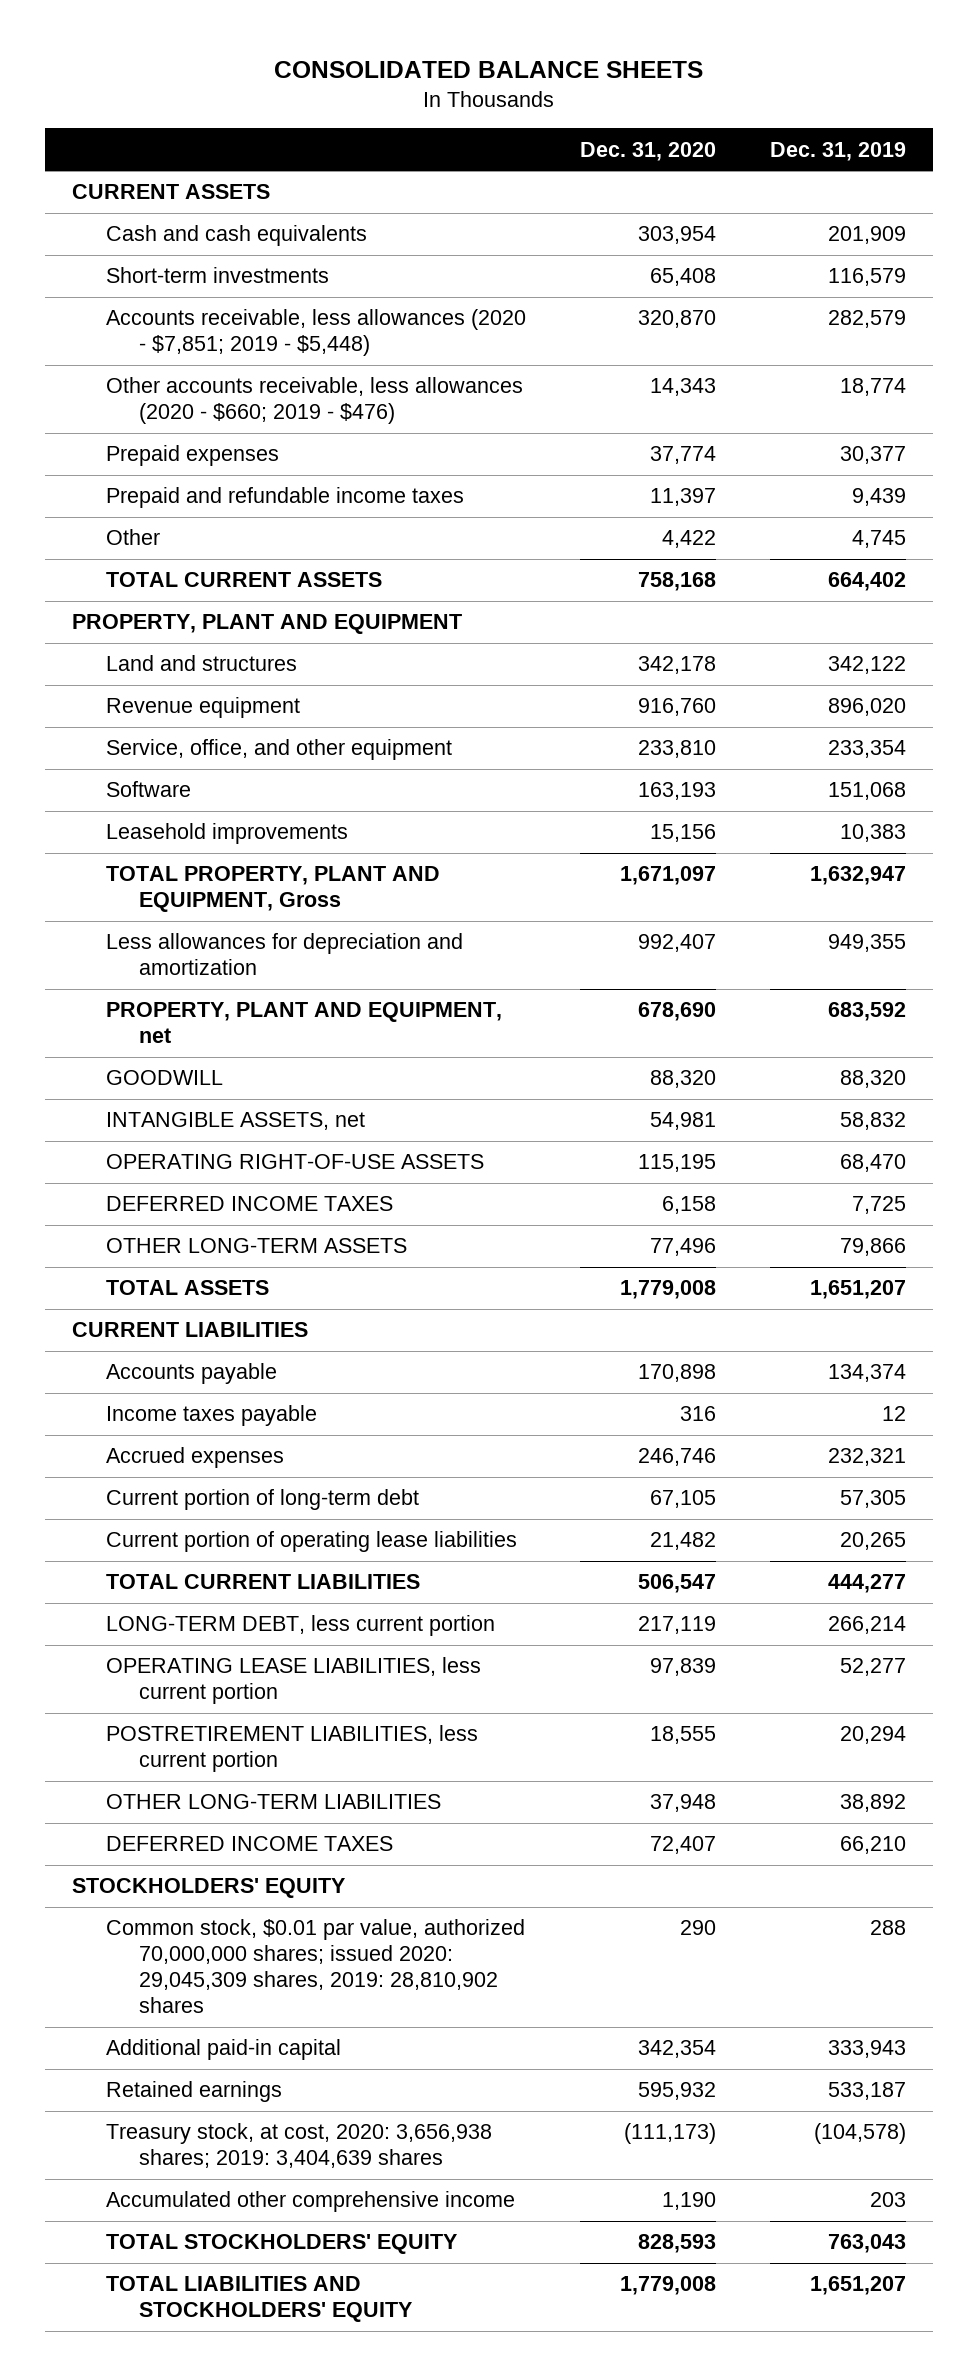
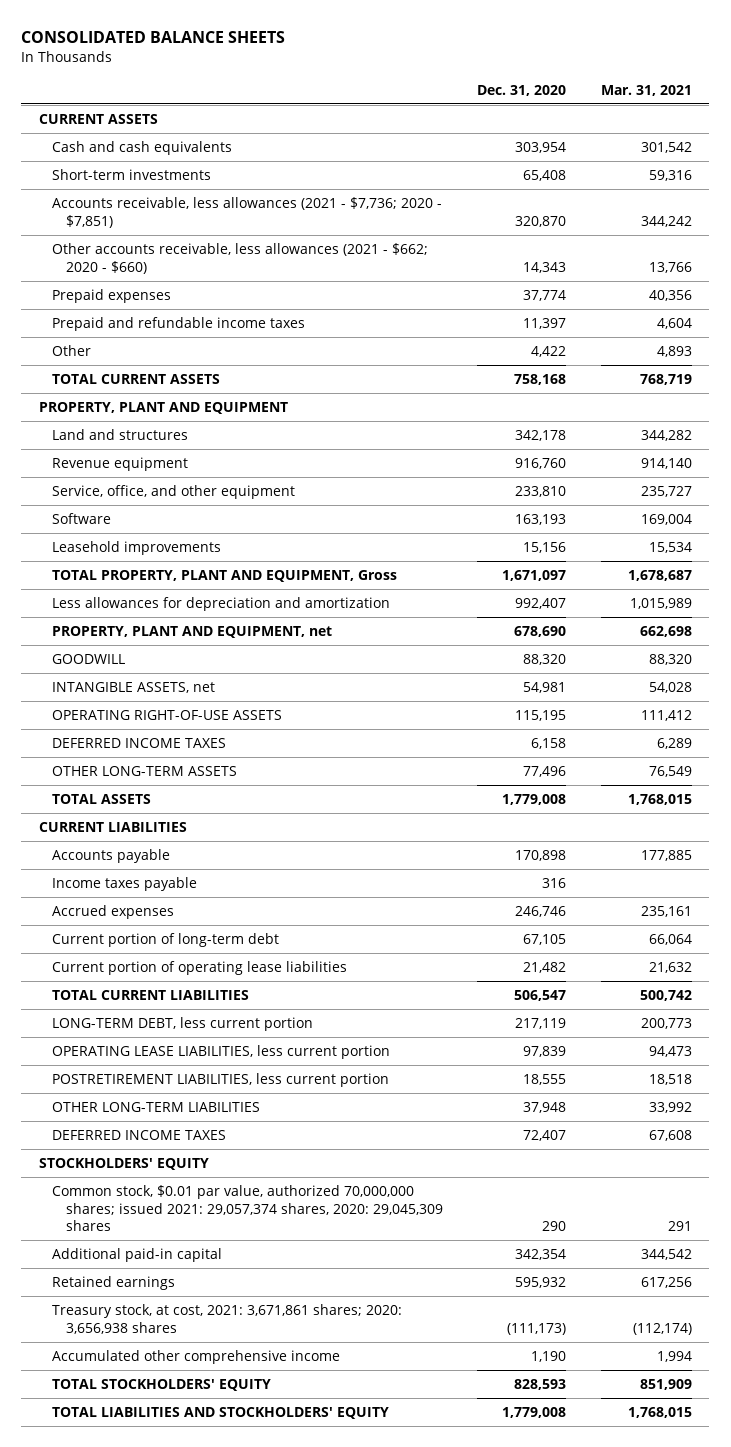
- | Dec. 31, 2020 | Dec. 31, 2019
+ | Dec. 31, 2020 | Mar. 31, 2021
- Accounts receivable, less allowances (2020 - $7,851; 2019 - $5,448) | 320,870 | 282,579
- Other accounts receivable, less allowances (2020 - $660; 2019 - $476) | 14,343 | 18,774
+ Accounts receivable, less allowances (2021 - $7,736; 2020 - $7,851) | 320,870 | 344,242
+ Other accounts receivable, less allowances (2021 - $662; 2020 - $660) | 14,343 | 13,766
- Common stock, $0.01 par value, authorized 70,000,000 shares; issued 2020: 29,045,309 shares, 2019: 28,810,902 shares | 290 | 288
+ Common stock, $0.01 par value, authorized 70,000,000 shares; issued 2021: 29,057,374 shares, 2020: 29,045,309 shares | 290 | 291
- Treasury stock, at cost, 2020: 3,656,938 shares; 2019: 3,404,639 shares | (111,173) | (104,578)
+ Treasury stock, at cost, 2021: 3,671,861 shares; 2020: 3,656,938 shares | (111,173) | (112,174)

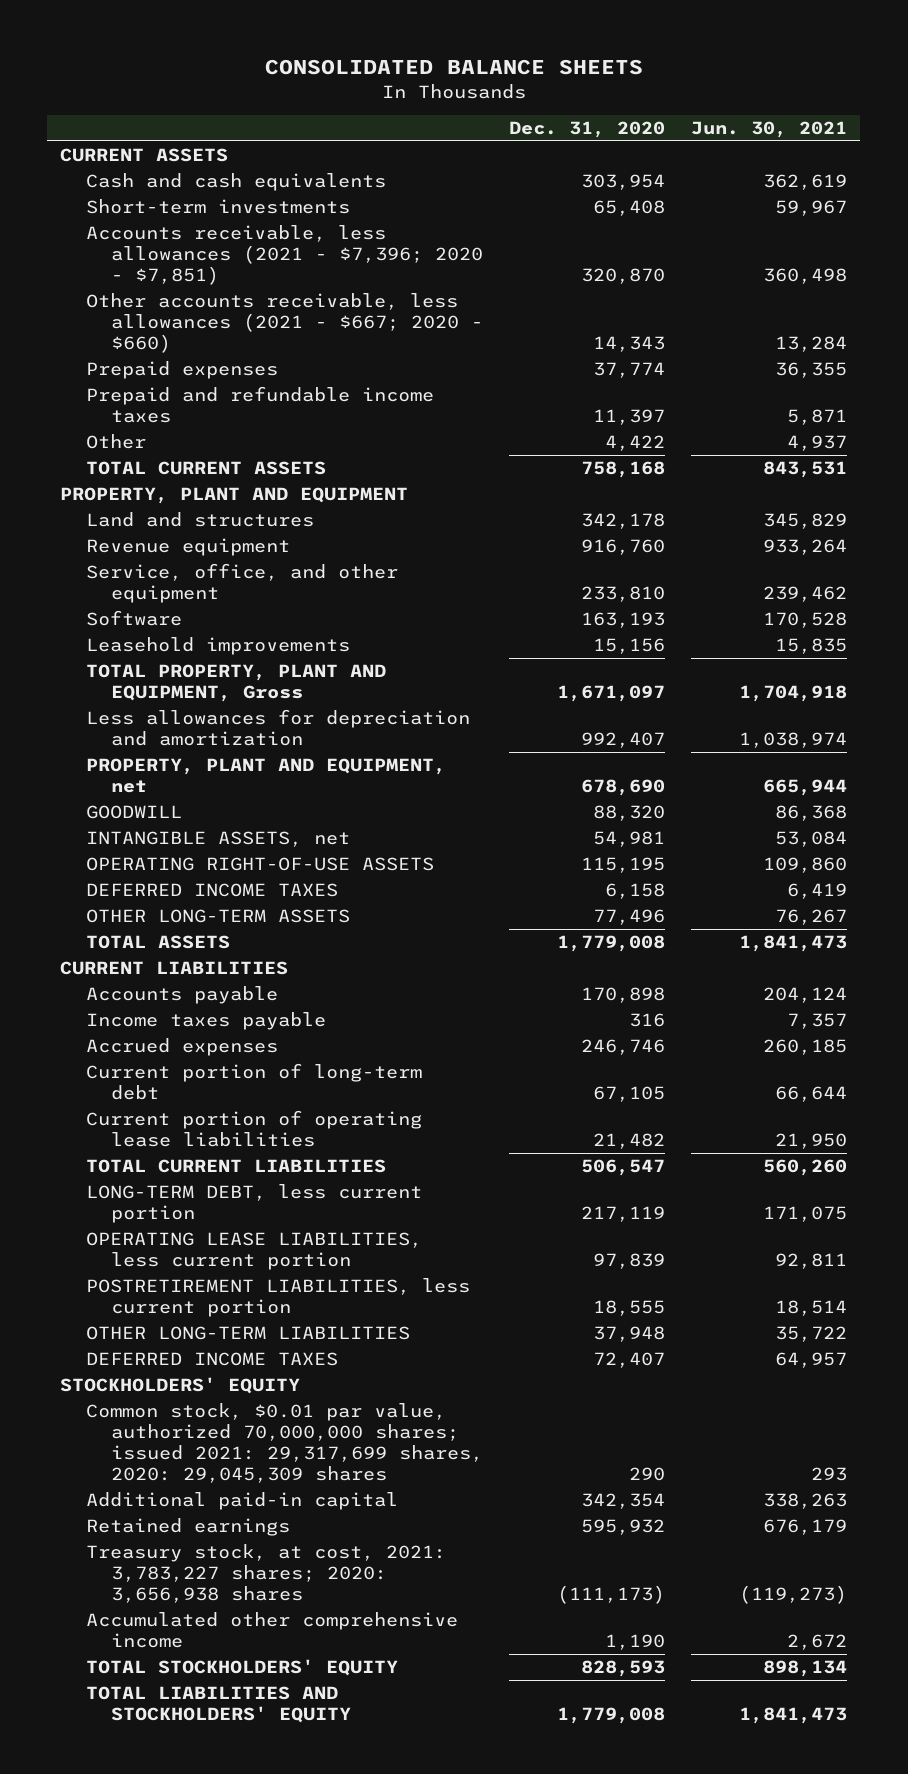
- | Dec. 31, 2020 | Mar. 31, 2021
+ | Dec. 31, 2020 | Jun. 30, 2021
- Accounts receivable, less allowances (2021 - $7,736; 2020 - $7,851) | 320,870 | 344,242
- Other accounts receivable, less allowances (2021 - $662; 2020 - $660) | 14,343 | 13,766
+ Accounts receivable, less allowances (2021 - $7,396; 2020 - $7,851) | 320,870 | 360,498
+ Other accounts receivable, less allowances (2021 - $667; 2020 - $660) | 14,343 | 13,284
- Common stock, $0.01 par value, authorized 70,000,000 shares; issued 2021: 29,057,374 shares, 2020: 29,045,309 shares | 290 | 291
+ Common stock, $0.01 par value, authorized 70,000,000 shares; issued 2021: 29,317,699 shares, 2020: 29,045,309 shares | 290 | 293
- Treasury stock, at cost, 2021: 3,671,861 shares; 2020: 3,656,938 shares | (111,173) | (112,174)
+ Treasury stock, at cost, 2021: 3,783,227 shares; 2020: 3,656,938 shares | (111,173) | (119,273)

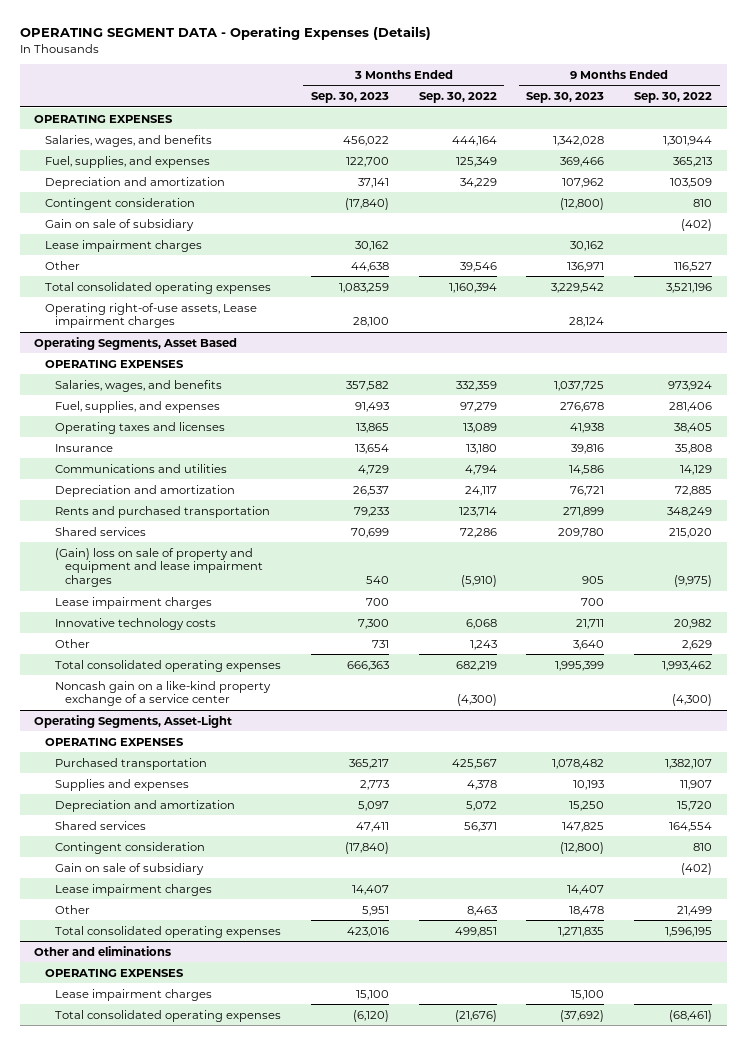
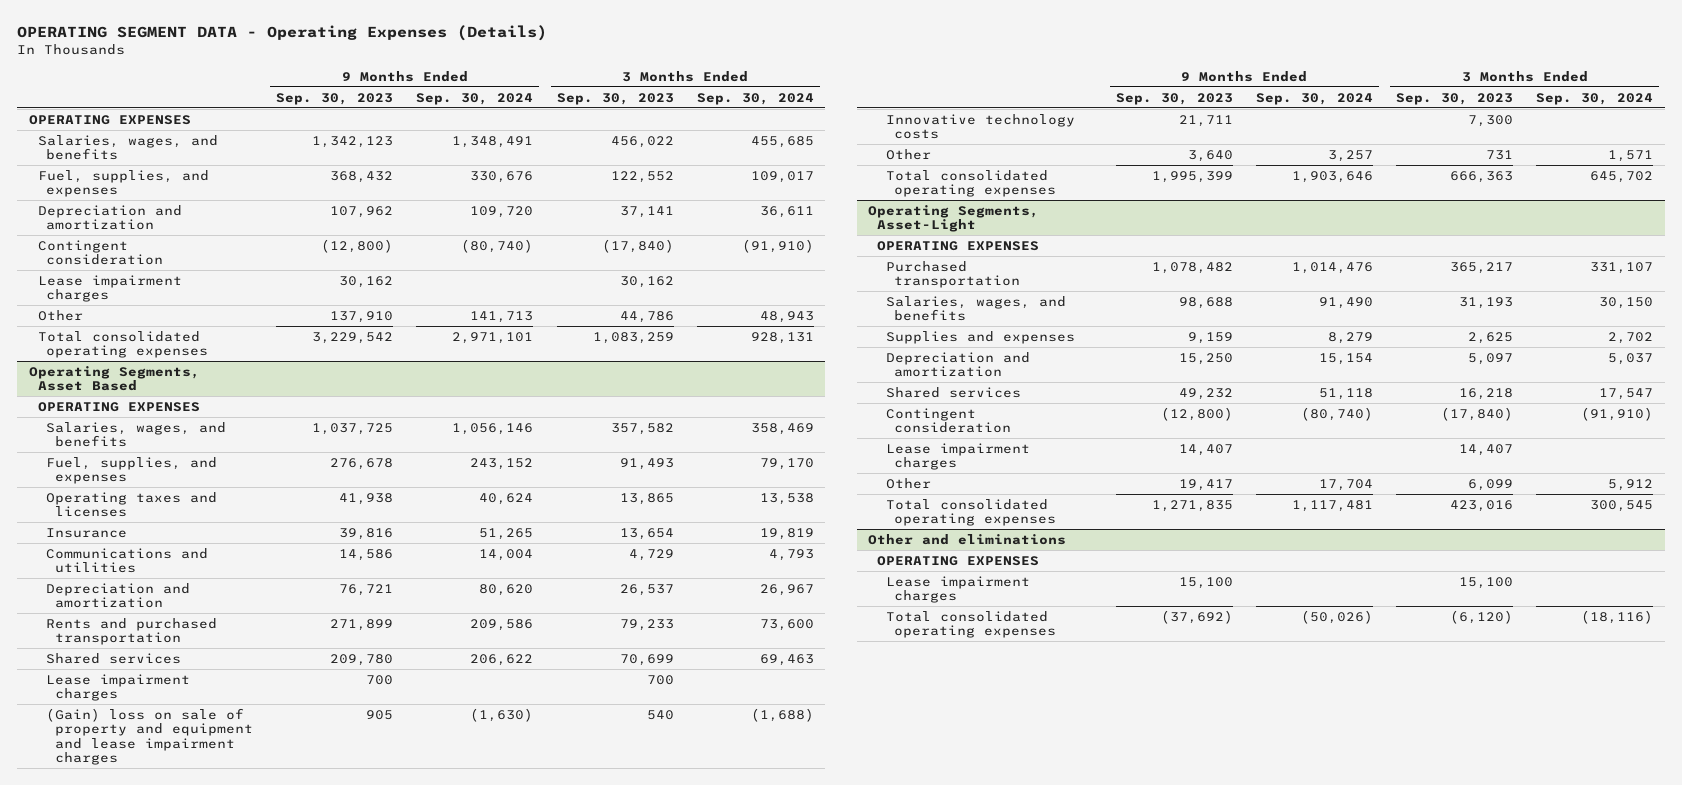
- | 3 Months Ended Sep. 30, 2023 | 3 Months Ended Sep. 30, 2022 | 9 Months Ended Sep. 30, 2023 | 9 Months Ended Sep. 30, 2022
+ | 9 Months Ended Sep. 30, 2023 | 9 Months Ended Sep. 30, 2024 | 3 Months Ended Sep. 30, 2023 | 3 Months Ended Sep. 30, 2024
- Salaries, wages, and benefits | 456,022 | 444,164 | 1,342,028 | 1,301,944
- Fuel, supplies, and expenses | 122,700 | 125,349 | 369,466 | 365,213
+ Salaries, wages, and benefits | 1,342,123 | 1,348,491 | 456,022 | 455,685
+ Fuel, supplies, and expenses | 368,432 | 330,676 | 122,552 | 109,017
- Gain on sale of subsidiary | | | | (402)
- Other | 44,638 | 39,546 | 136,971 | 116,527
+ Other | 137,910 | 141,713 | 44,786 | 48,943
- Operating right-of-use assets, Lease impairment charges | 28,100 | | 28,124 |
@ Operating Segments, Asset Based
moved down: (Gain) loss on sale of property and equipment and lease impairment charges | 905 | (1,630) | 540 | (1,688)
- Noncash gain on a like-kind property exchange of a service center | | (4,300) | | (4,300)
@ Operating Segments, Asset-Light
- Supplies and expenses | 2,773 | 4,378 | 10,193 | 11,907
+ Salaries, wages, and benefits | 98,688 | 91,490 | 31,193 | 30,150
+ Supplies and expenses | 9,159 | 8,279 | 2,625 | 2,702
- Shared services | 47,411 | 56,371 | 147,825 | 164,554
+ Shared services | 49,232 | 51,118 | 16,218 | 17,547
- Gain on sale of subsidiary | | | | (402)
- Other | 5,951 | 8,463 | 18,478 | 21,499
+ Other | 19,417 | 17,704 | 6,099 | 5,912

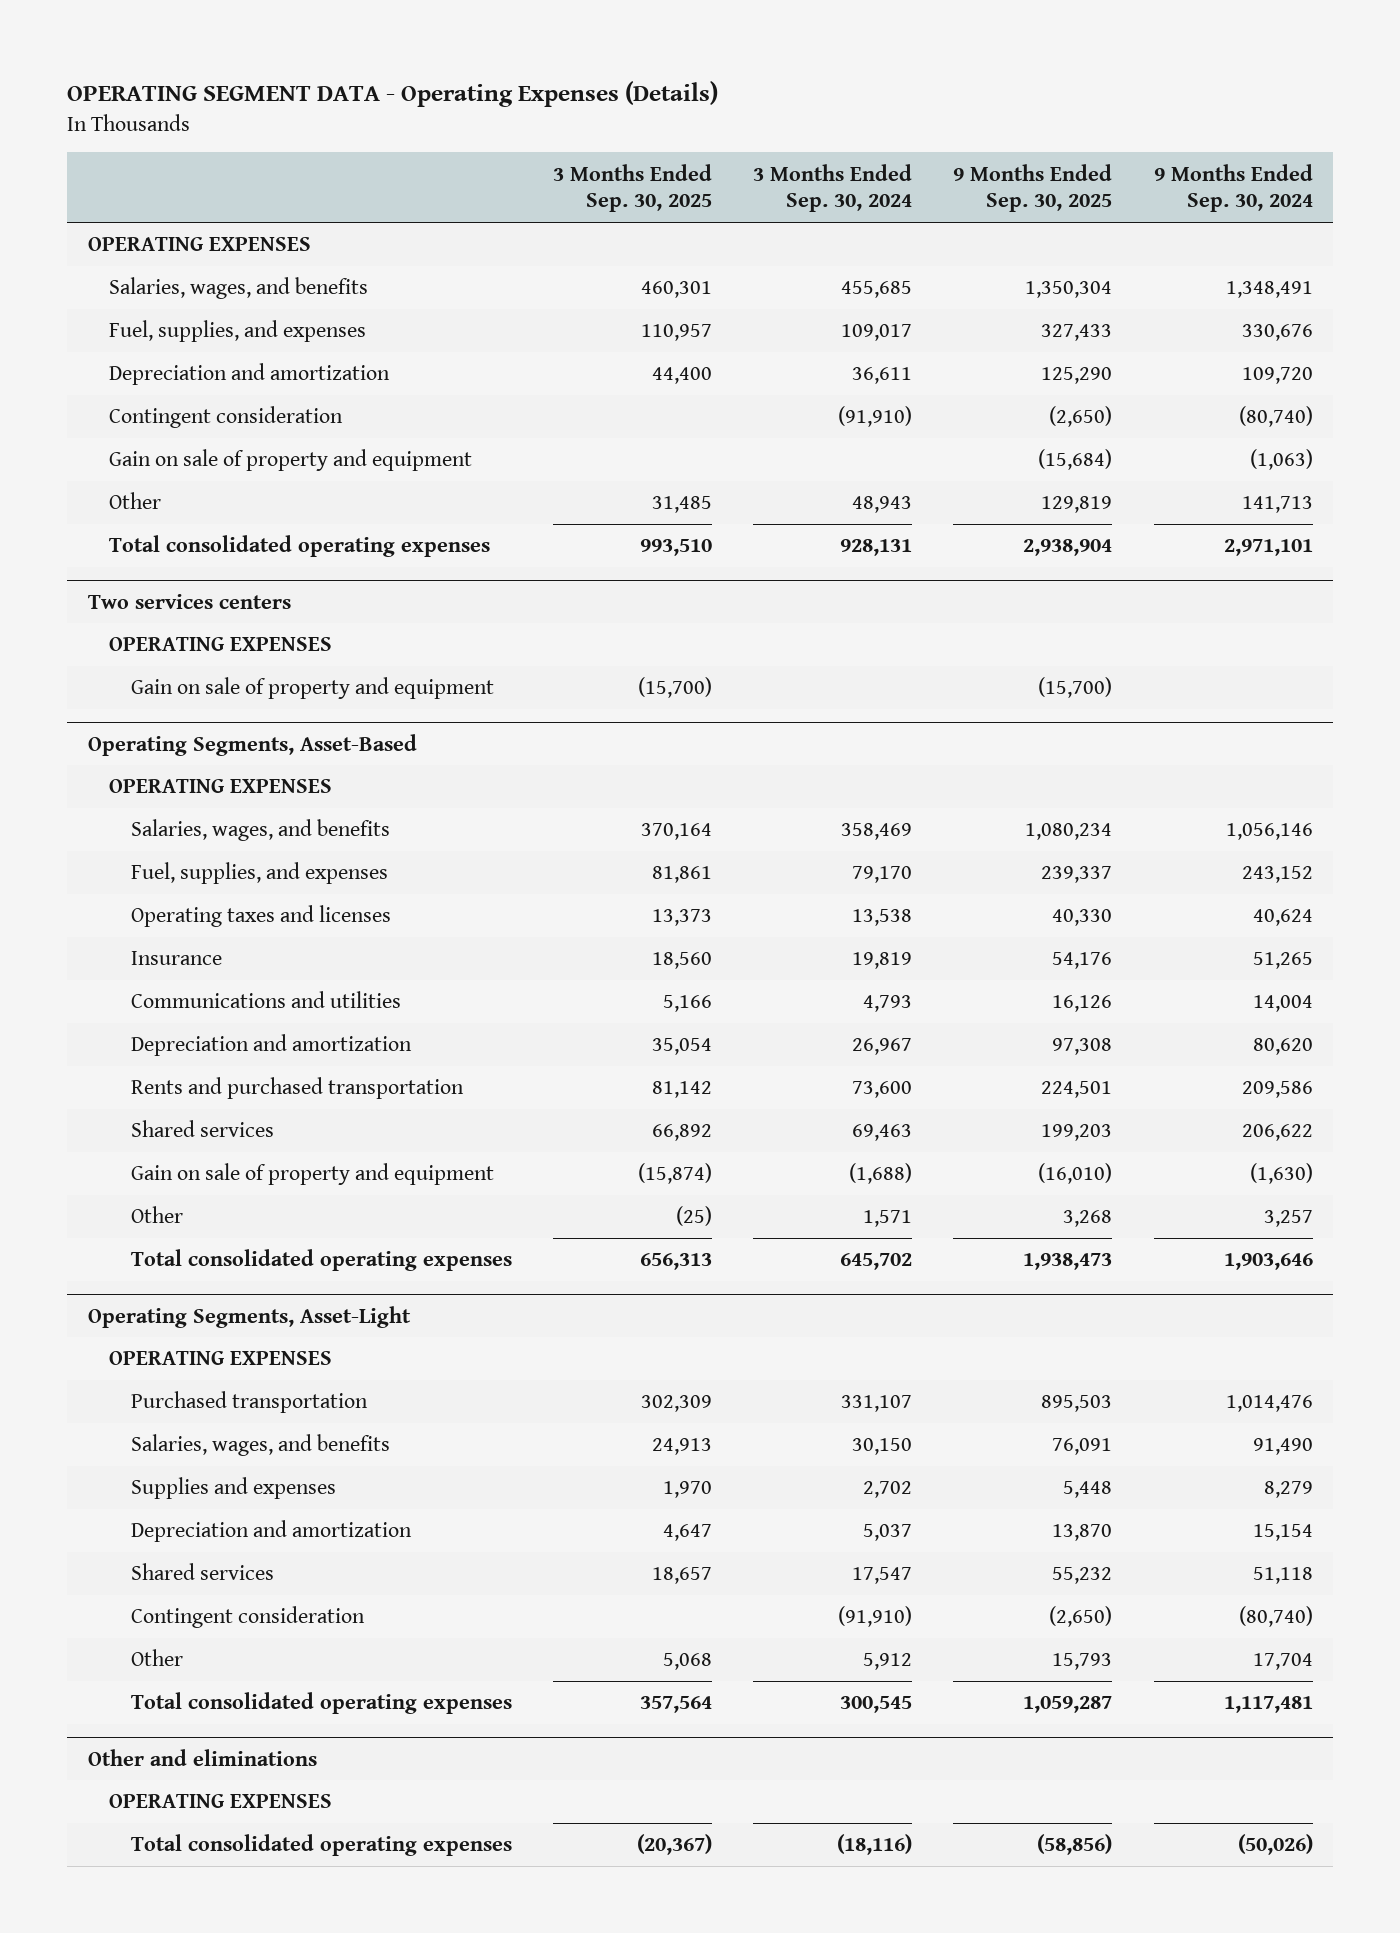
- | 9 Months Ended Sep. 30, 2023 | 9 Months Ended Sep. 30, 2024 | 3 Months Ended Sep. 30, 2023 | 3 Months Ended Sep. 30, 2024
+ | 3 Months Ended Sep. 30, 2025 | 3 Months Ended Sep. 30, 2024 | 9 Months Ended Sep. 30, 2025 | 9 Months Ended Sep. 30, 2024
- Lease impairment charges | 30,162 | | 30,162 |
+ Gain on sale of property and equipment | | | (15,684) | (1,063)
- Operating Segments, Asset Based
+ Two services centers
+ Gain on sale of property and equipment | (15,700) | | (15,700) |
+ Operating Segments, Asset-Based
+ OPERATING EXPENSES
- Lease impairment charges | 700 | | 700 |
- (Gain) loss on sale of property and equipment and lease impairment charges | 905 | (1,630) | 540 | (1,688)
- Innovative technology costs | 21,711 | | 7,300 |
+ Gain on sale of property and equipment | (15,874) | (1,688) | (16,010) | (1,630)
@ Operating Segments, Asset-Light
- Lease impairment charges | 14,407 | | 14,407 |
@ Other and eliminations
- Lease impairment charges | 15,100 | | 15,100 |

